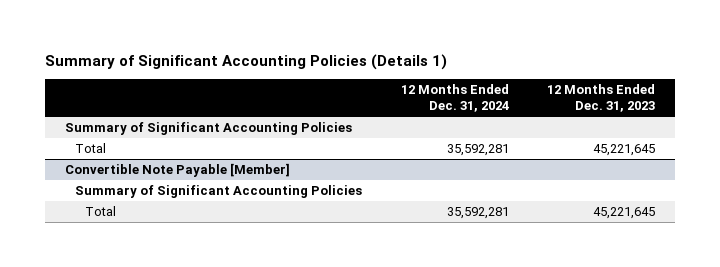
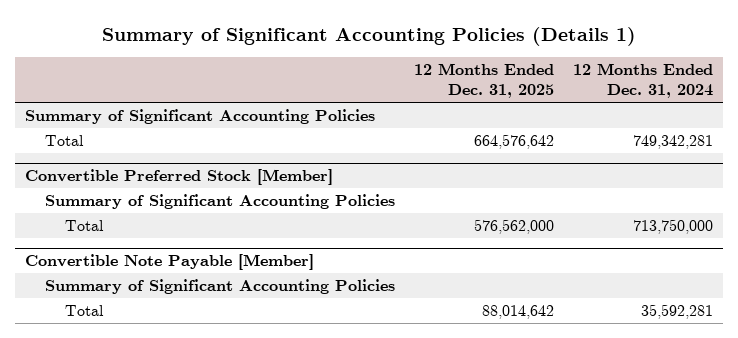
- | 12 Months Ended Dec. 31, 2024 | 12 Months Ended Dec. 31, 2023
+ | 12 Months Ended Dec. 31, 2025 | 12 Months Ended Dec. 31, 2024
- Total | 35,592,281 | 45,221,645
+ Total | 664,576,642 | 749,342,281
+ Convertible Preferred Stock [Member]
+ Summary of Significant Accounting Policies
+ Total | 576,562,000 | 713,750,000

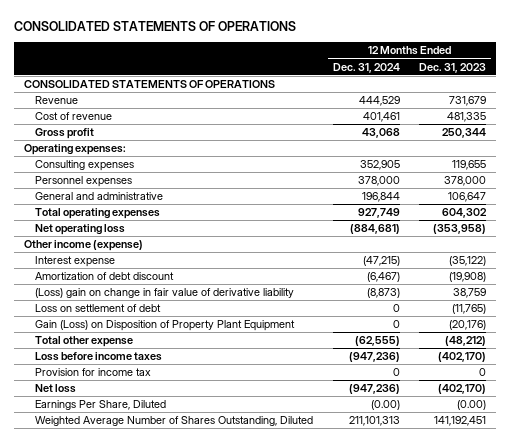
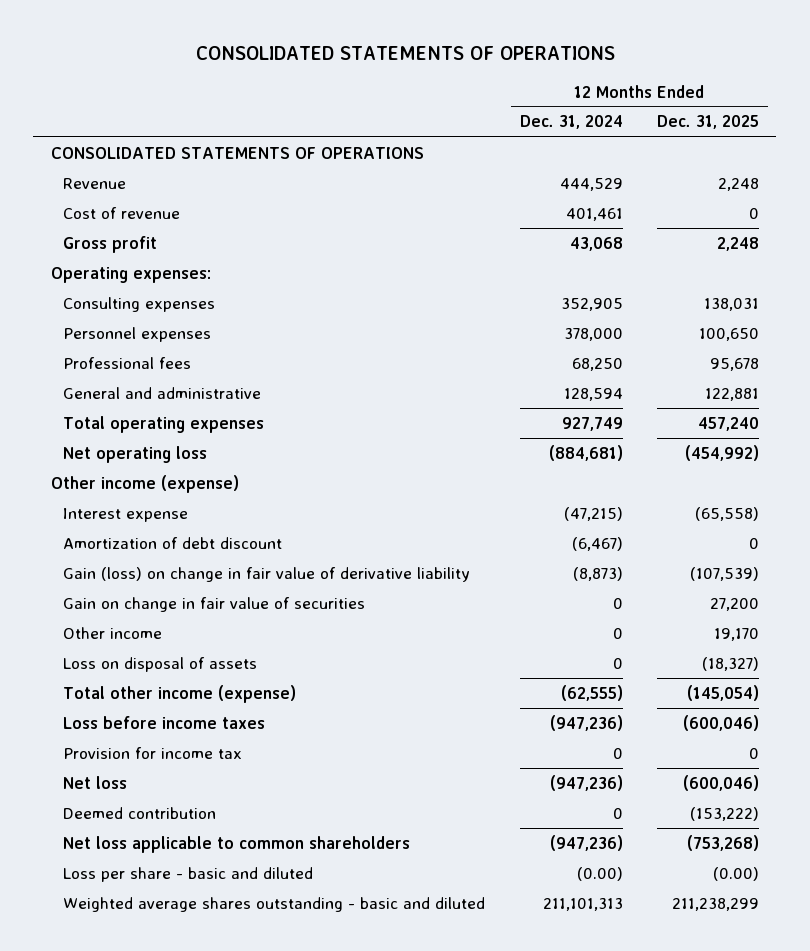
- | 12 Months Ended Dec. 31, 2024 | 12 Months Ended Dec. 31, 2023
+ | 12 Months Ended Dec. 31, 2024 | 12 Months Ended Dec. 31, 2025
- General and administrative | 196,844 | 106,647
+ Professional fees | 68,250 | 95,678
+ General and administrative | 128,594 | 122,881
- (Loss) gain on change in fair value of derivative liability | (8,873) | 38,759
- Loss on settlement of debt | 0 | (11,765)
- Gain (Loss) on Disposition of Property Plant Equipment | 0 | (20,176)
- Total other expense | (62,555) | (48,212)
+ Gain (loss) on change in fair value of derivative liability | (8,873) | (107,539)
+ Gain on change in fair value of securities | 0 | 27,200
+ Other income | 0 | 19,170
+ Loss on disposal of assets | 0 | (18,327)
+ Total other income (expense) | (62,555) | (145,054)
- Earnings Per Share, Diluted | (0.00) | (0.00)
- Weighted Average Number of Shares Outstanding, Diluted | 211,101,313 | 141,192,451
+ Deemed contribution | 0 | (153,222)
+ Net loss applicable to common shareholders | (947,236) | (753,268)
+ Loss per share - basic and diluted | (0.00) | (0.00)
+ Weighted average shares outstanding - basic and diluted | 211,101,313 | 211,238,299

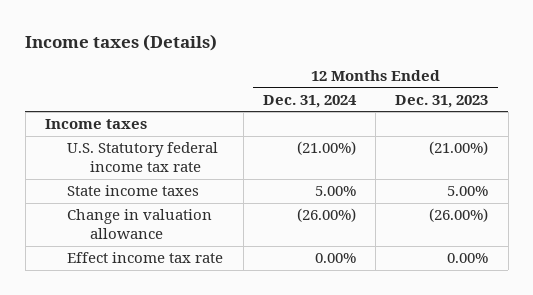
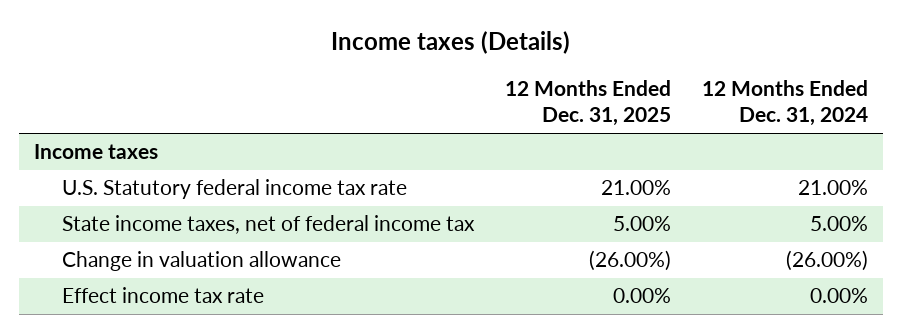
- | 12 Months Ended Dec. 31, 2024 | 12 Months Ended Dec. 31, 2023
+ | 12 Months Ended Dec. 31, 2025 | 12 Months Ended Dec. 31, 2024
- U.S. Statutory federal income tax rate | (21.00%) | (21.00%)
- State income taxes | 5.00% | 5.00%
+ U.S. Statutory federal income tax rate | 21.00% | 21.00%
+ State income taxes, net of federal income tax | 5.00% | 5.00%

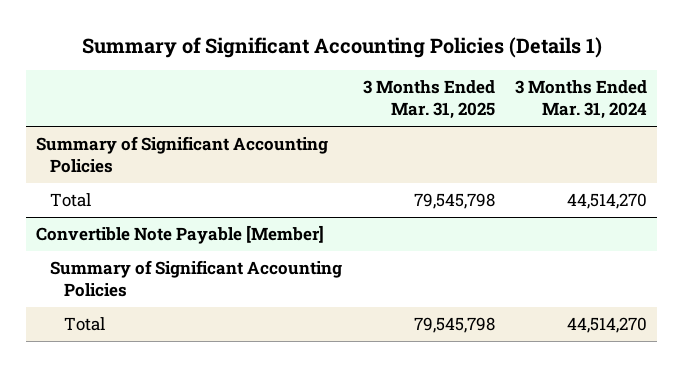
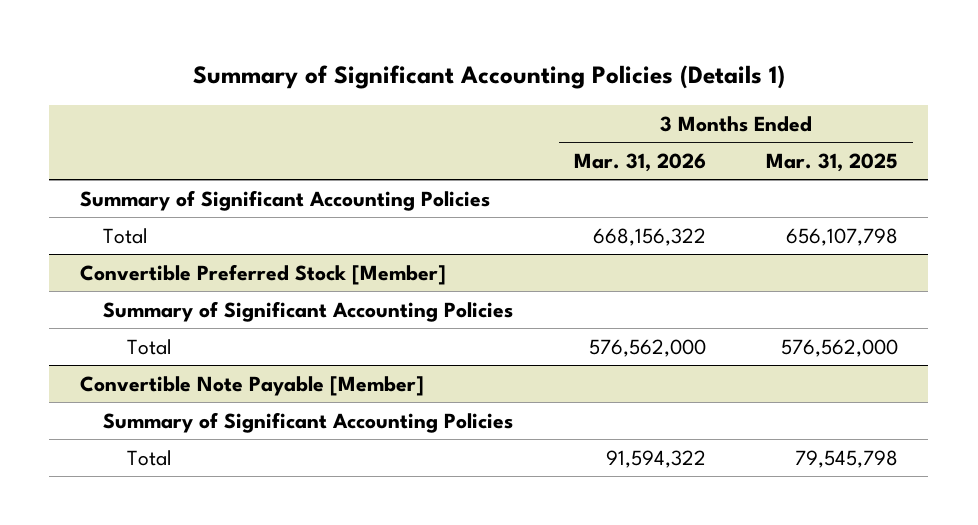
- | 3 Months Ended Mar. 31, 2025 | 3 Months Ended Mar. 31, 2024
+ | 3 Months Ended Mar. 31, 2026 | 3 Months Ended Mar. 31, 2025
- Total | 79,545,798 | 44,514,270
+ Total | 668,156,322 | 656,107,798
+ Convertible Preferred Stock [Member]
+ Summary of Significant Accounting Policies
+ Total | 576,562,000 | 576,562,000

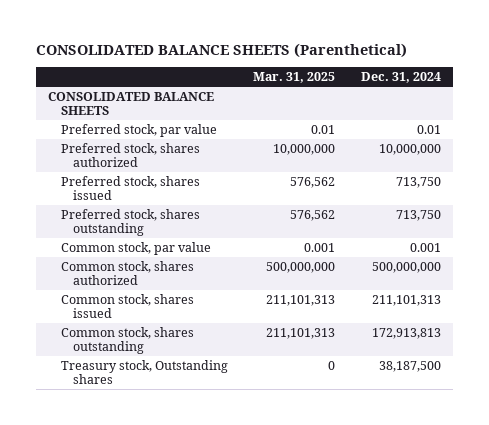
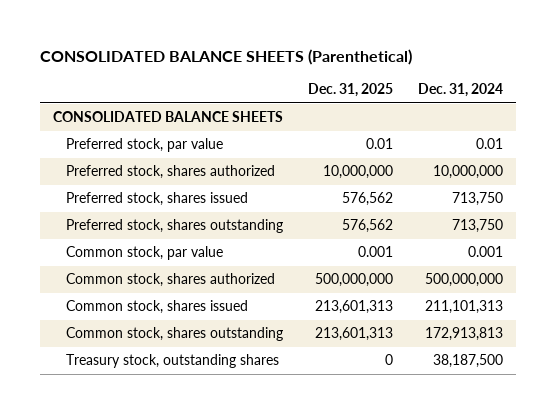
- | Mar. 31, 2025 | Dec. 31, 2024
+ | Dec. 31, 2025 | Dec. 31, 2024
- Treasury stock, Outstanding shares | 0 | 38,187,500
+ Treasury stock, outstanding shares | 0 | 38,187,500

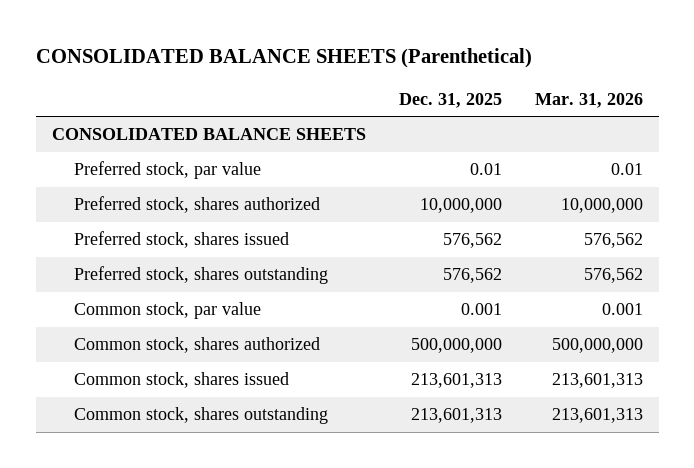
- | Dec. 31, 2025 | Dec. 31, 2024
+ | Dec. 31, 2025 | Mar. 31, 2026
- Treasury stock, outstanding shares | 0 | 38,187,500

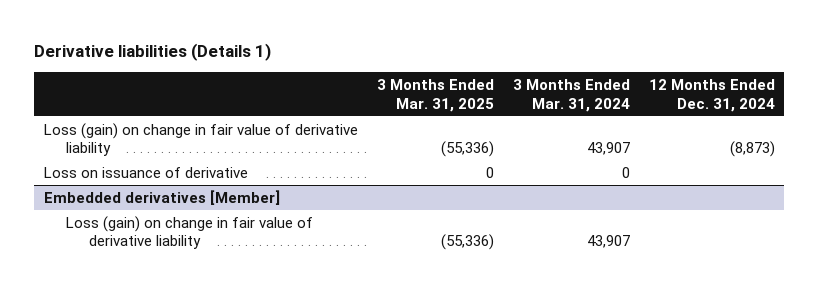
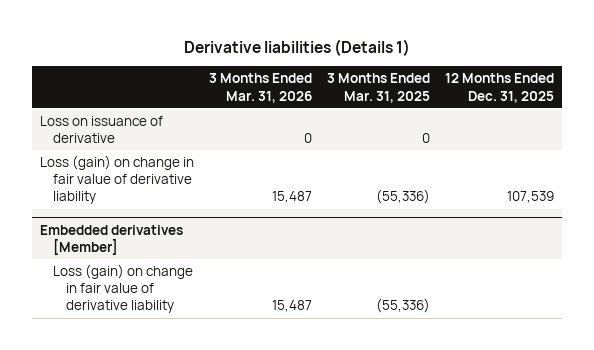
- | 3 Months Ended Mar. 31, 2025 | 3 Months Ended Mar. 31, 2024 | 12 Months Ended Dec. 31, 2024
+ | 3 Months Ended Mar. 31, 2026 | 3 Months Ended Mar. 31, 2025 | 12 Months Ended Dec. 31, 2025
moved down: Loss (gain) on change in fair value of derivative liability | 15,487 | (55,336) | 107,539

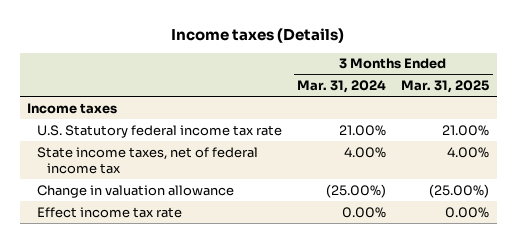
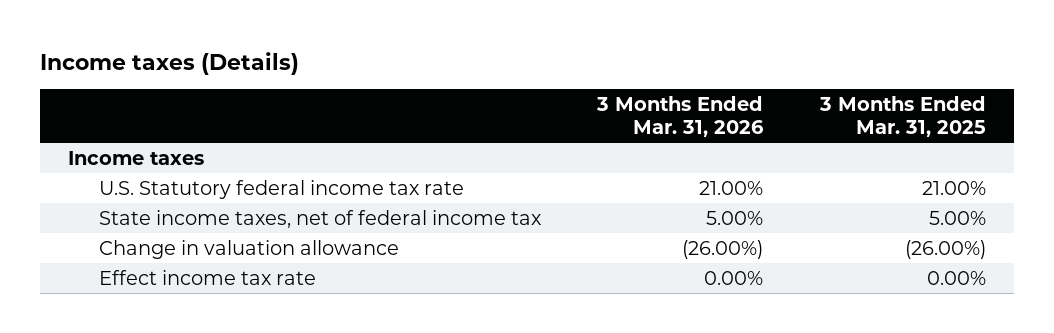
- | 3 Months Ended Mar. 31, 2024 | 3 Months Ended Mar. 31, 2025
+ | 3 Months Ended Mar. 31, 2026 | 3 Months Ended Mar. 31, 2025
- State income taxes, net of federal income tax | 4.00% | 4.00%
- Change in valuation allowance | (25.00%) | (25.00%)
+ State income taxes, net of federal income tax | 5.00% | 5.00%
+ Change in valuation allowance | (26.00%) | (26.00%)

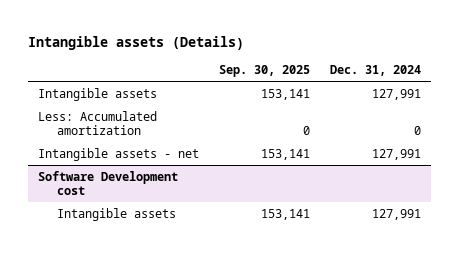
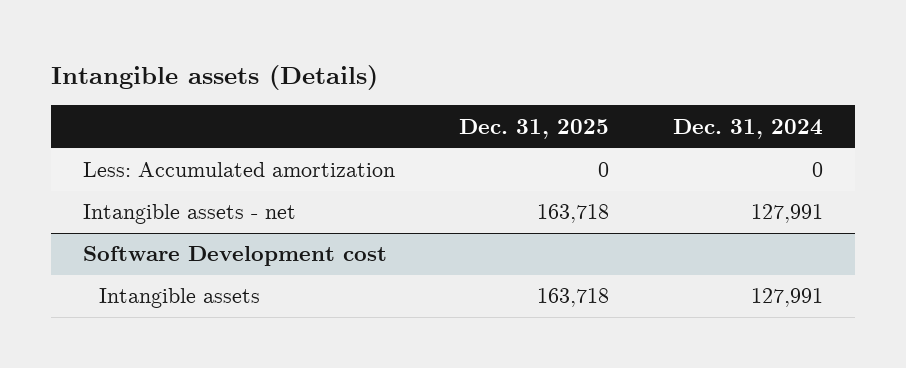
- | Sep. 30, 2025 | Dec. 31, 2024
+ | Dec. 31, 2025 | Dec. 31, 2024
- Intangible assets | 153,141 | 127,991

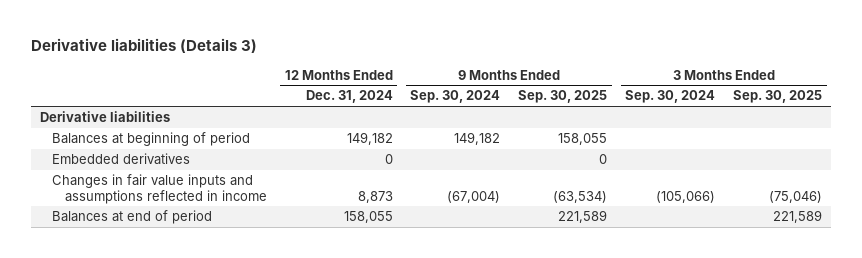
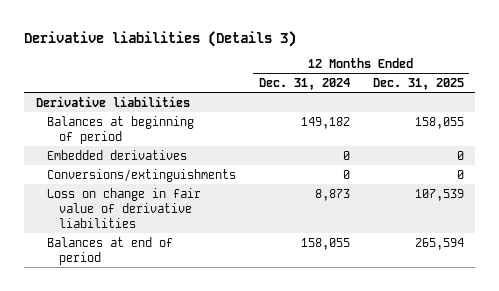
- | 12 Months Ended Dec. 31, 2024 | 9 Months Ended Sep. 30, 2024 | 9 Months Ended Sep. 30, 2025 | 3 Months Ended Sep. 30, 2024 | 3 Months Ended Sep. 30, 2025
+ | 12 Months Ended Dec. 31, 2024 | 12 Months Ended Dec. 31, 2025
- Changes in fair value inputs and assumptions reflected in income | 8,873 | (67,004) | (63,534) | (105,066) | (75,046)
+ Conversions/extinguishments | 0 | 0
+ Loss on change in fair value of derivative liabilities | 8,873 | 107,539

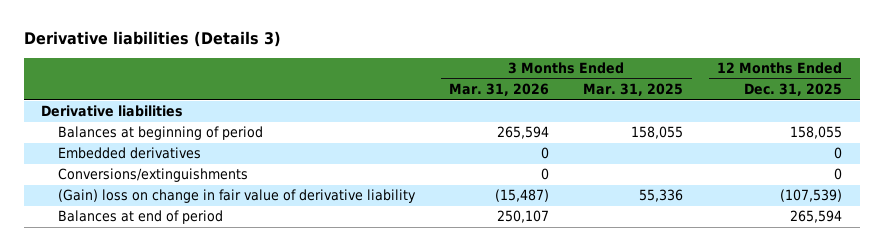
- | 12 Months Ended Dec. 31, 2024 | 12 Months Ended Dec. 31, 2025
+ | 3 Months Ended Mar. 31, 2026 | 3 Months Ended Mar. 31, 2025 | 12 Months Ended Dec. 31, 2025
- Loss on change in fair value of derivative liabilities | 8,873 | 107,539
+ (Gain) loss on change in fair value of derivative liability | (15,487) | 55,336 | (107,539)

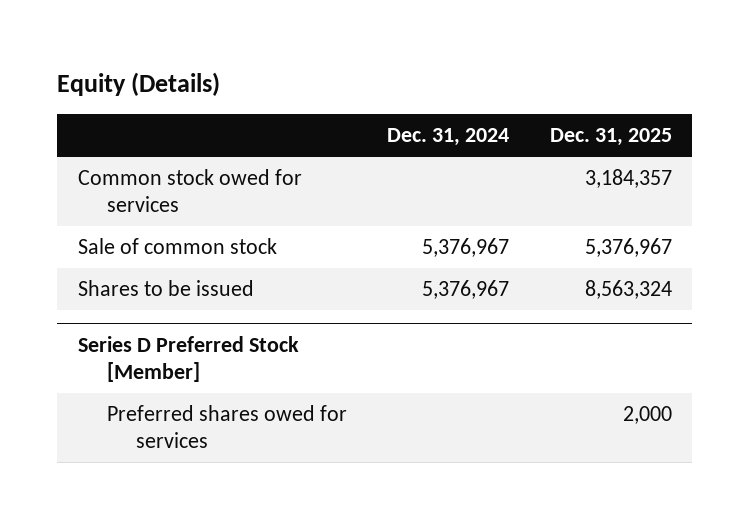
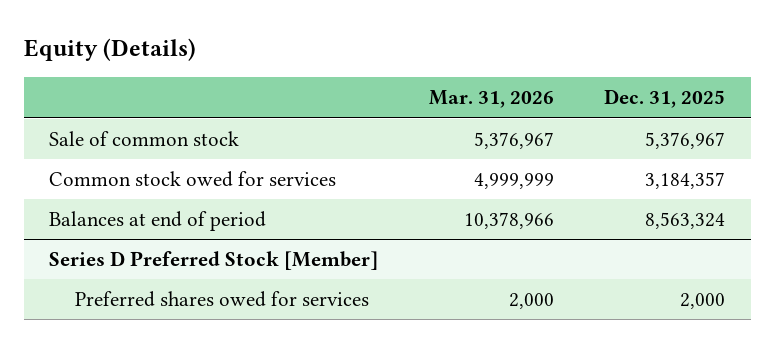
- | Dec. 31, 2024 | Dec. 31, 2025
+ | Mar. 31, 2026 | Dec. 31, 2025
- Shares to be issued | 5,376,967 | 8,563,324
moved down: Common stock owed for services | 4,999,999 | 3,184,357
+ Balances at end of period | 10,378,966 | 8,563,324

